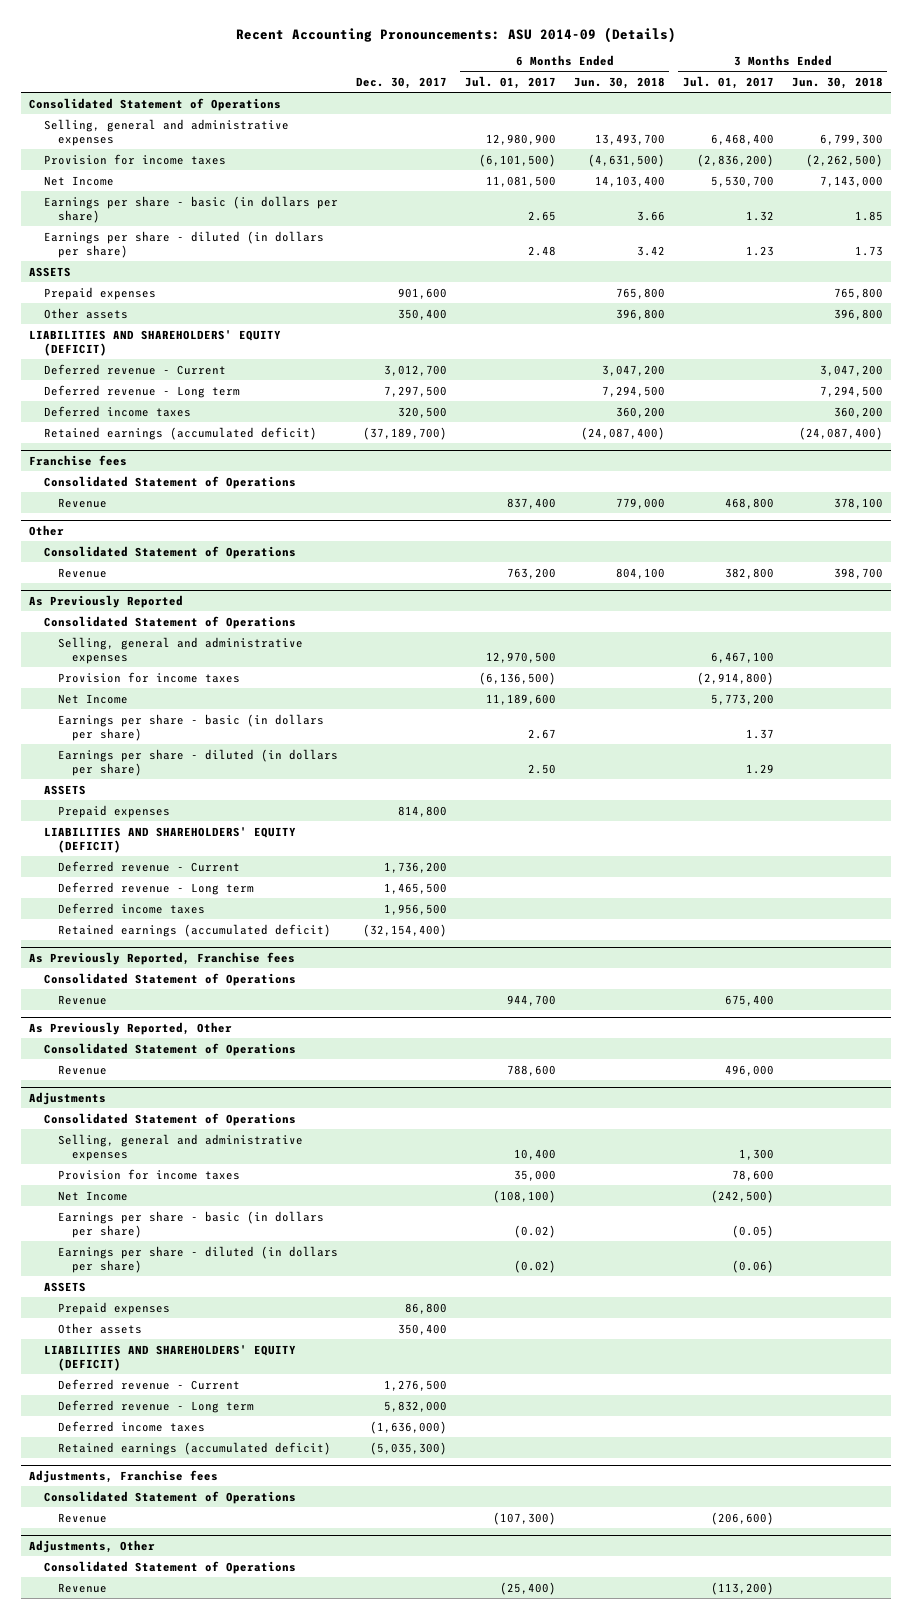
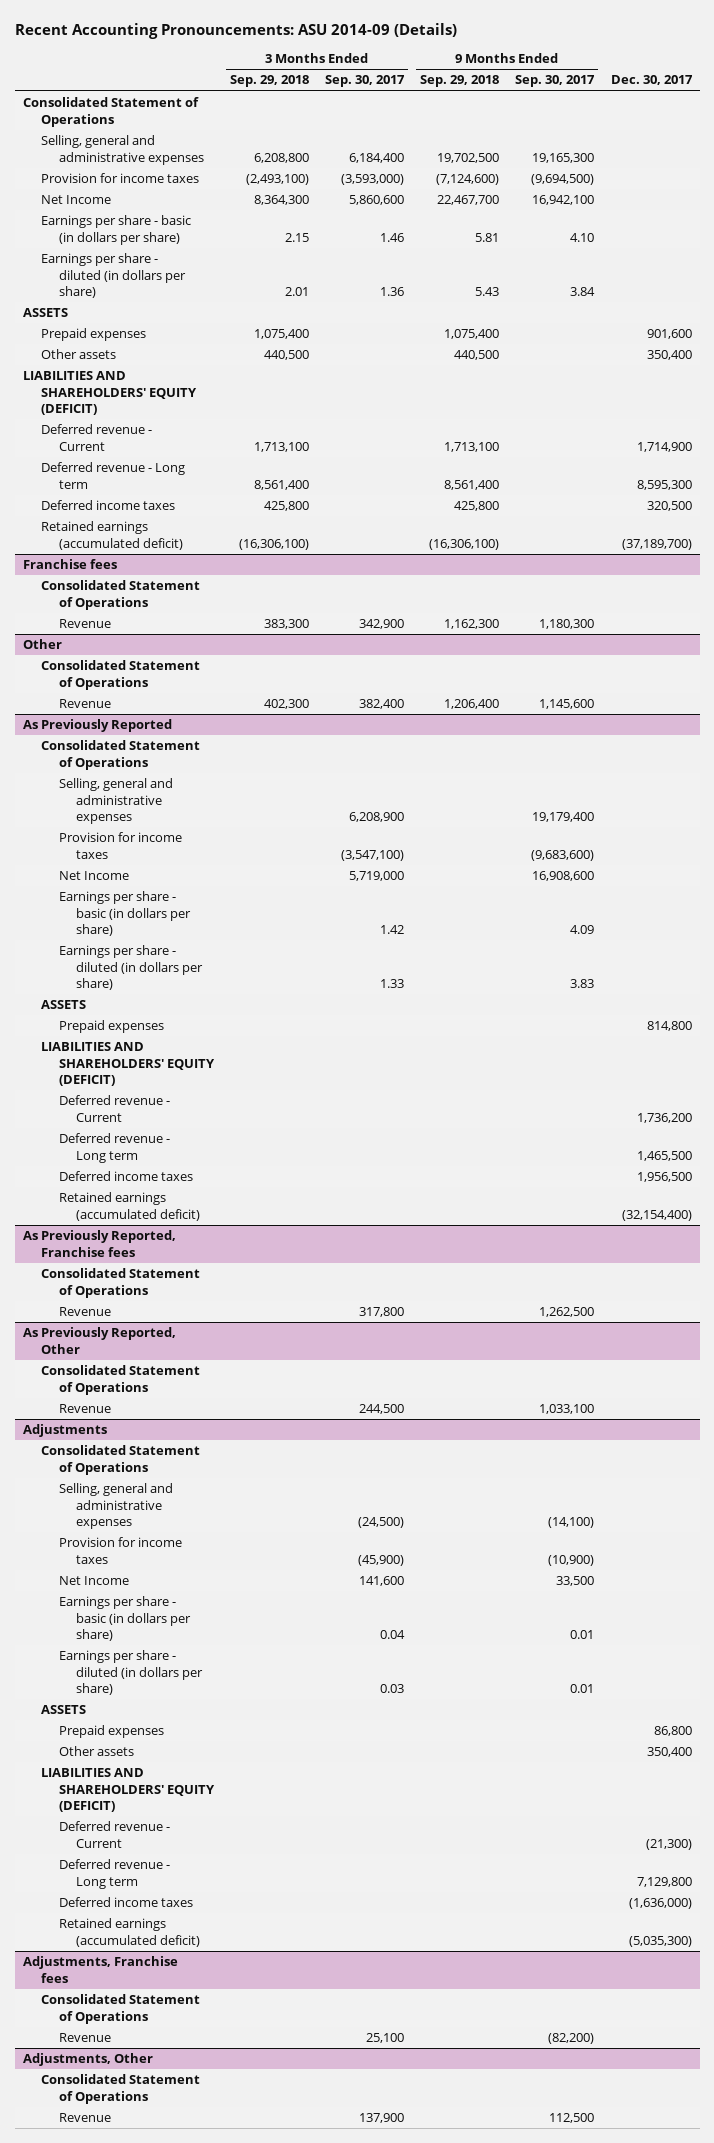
- | Dec. 30, 2017 | 6 Months Ended Jul. 01, 2017 | 6 Months Ended Jun. 30, 2018 | 3 Months Ended Jul. 01, 2017 | 3 Months Ended Jun. 30, 2018
+ | 3 Months Ended Sep. 29, 2018 | 3 Months Ended Sep. 30, 2017 | 9 Months Ended Sep. 29, 2018 | 9 Months Ended Sep. 30, 2017 | Dec. 30, 2017
- Deferred revenue - Current | 3,012,700 | | 3,047,200 | | 3,047,200
- Deferred revenue - Long term | 7,297,500 | | 7,294,500 | | 7,294,500
+ Deferred revenue - Current | 1,713,100 | | 1,713,100 | | 1,714,900
+ Deferred revenue - Long term | 8,561,400 | | 8,561,400 | | 8,595,300
@ Adjustments
- Deferred revenue - Current | 1,276,500 | | | |
- Deferred revenue - Long term | 5,832,000 | | | |
+ Deferred revenue - Current | | | | | (21,300)
+ Deferred revenue - Long term | | | | | 7,129,800

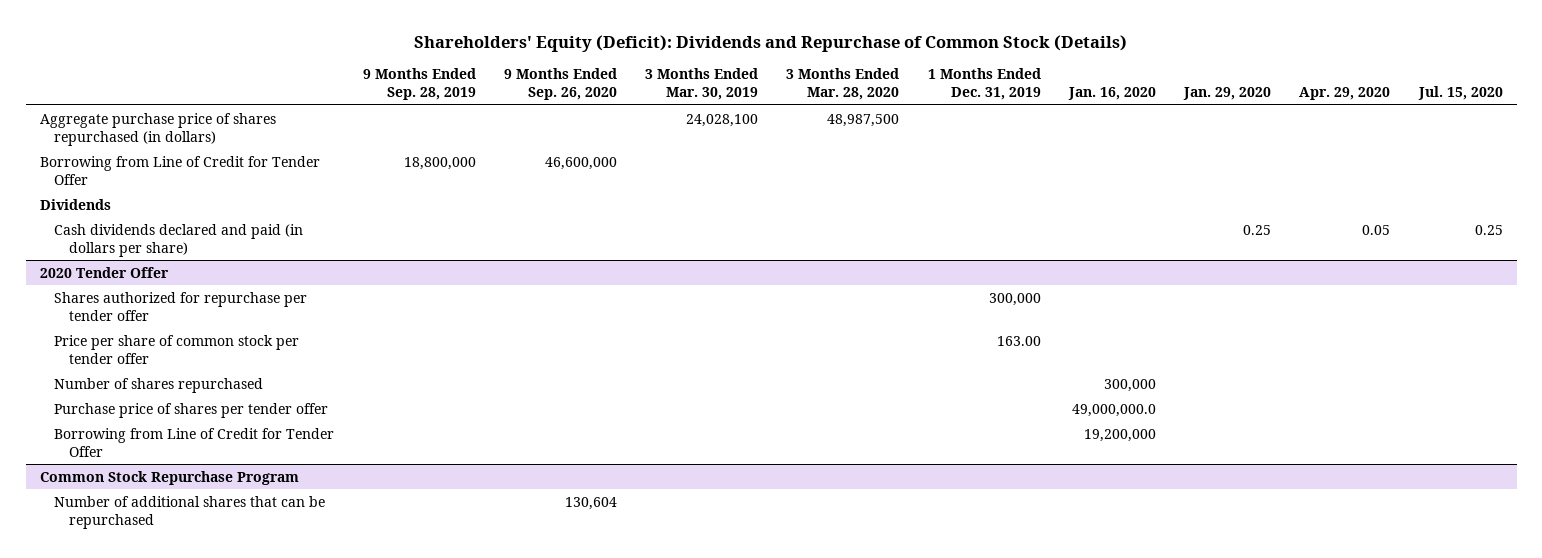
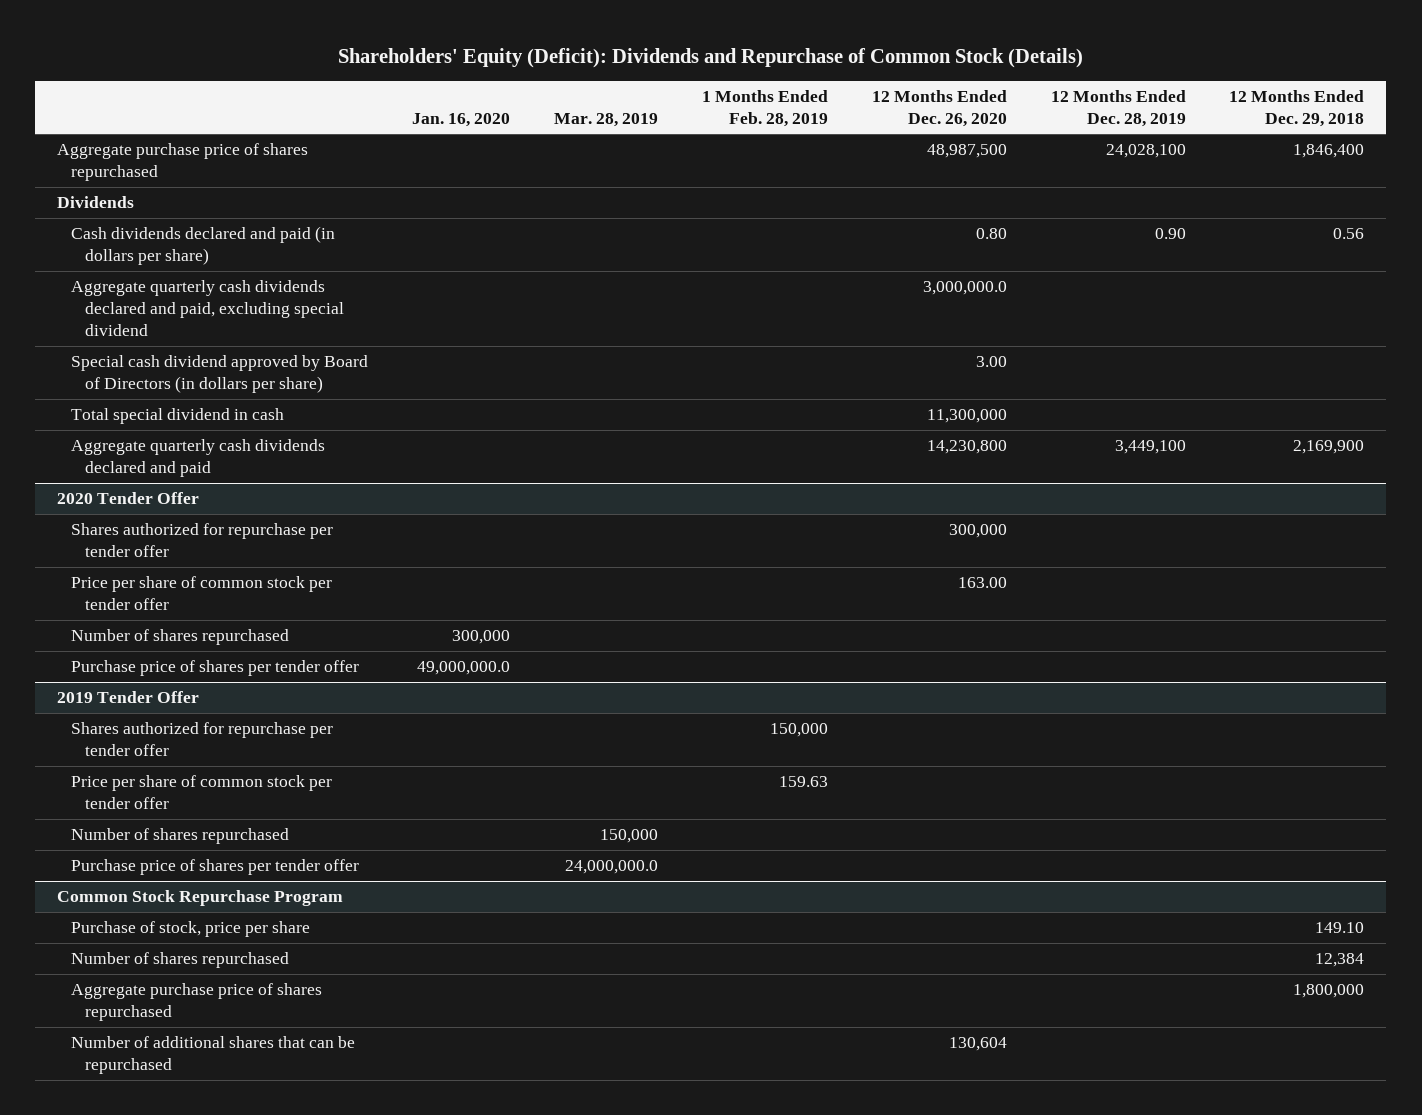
- | 9 Months Ended Sep. 28, 2019 | 9 Months Ended Sep. 26, 2020 | 3 Months Ended Mar. 30, 2019 | 3 Months Ended Mar. 28, 2020 | 1 Months Ended Dec. 31, 2019 | Jan. 16, 2020 | Jan. 29, 2020 | Apr. 29, 2020 | Jul. 15, 2020
+ | Jan. 16, 2020 | Mar. 28, 2019 | 1 Months Ended Feb. 28, 2019 | 12 Months Ended Dec. 26, 2020 | 12 Months Ended Dec. 28, 2019 | 12 Months Ended Dec. 29, 2018
- Aggregate purchase price of shares repurchased (in dollars) | | | 24,028,100 | 48,987,500 | | | | |
- Borrowing from Line of Credit for Tender Offer | 18,800,000 | 46,600,000 | | | | | | |
+ Aggregate purchase price of shares repurchased | | | | 48,987,500 | 24,028,100 | 1,846,400
+ Aggregate quarterly cash dividends declared and paid, excluding special dividend | | | | 3,000,000.0 | |
+ Special cash dividend approved by Board of Directors (in dollars per share) | | | | 3.00 | |
+ Total special dividend in cash | | | | 11,300,000 | |
+ Aggregate quarterly cash dividends declared and paid | | | | 14,230,800 | 3,449,100 | 2,169,900
@ 2020 Tender Offer
- Borrowing from Line of Credit for Tender Offer | | | | | | 19,200,000 | | |
+ 2019 Tender Offer
+ Shares authorized for repurchase per tender offer | | | 150,000 | | |
+ Price per share of common stock per tender offer | | | 159.63 | | |
+ Number of shares repurchased | | 150,000 | | | |
+ Purchase price of shares per tender offer | | 24,000,000.0 | | | |
@ Common Stock Repurchase Program
+ Purchase of stock, price per share | | | | | | 149.10
+ Number of shares repurchased | | | | | | 12,384
+ Aggregate purchase price of shares repurchased | | | | | | 1,800,000

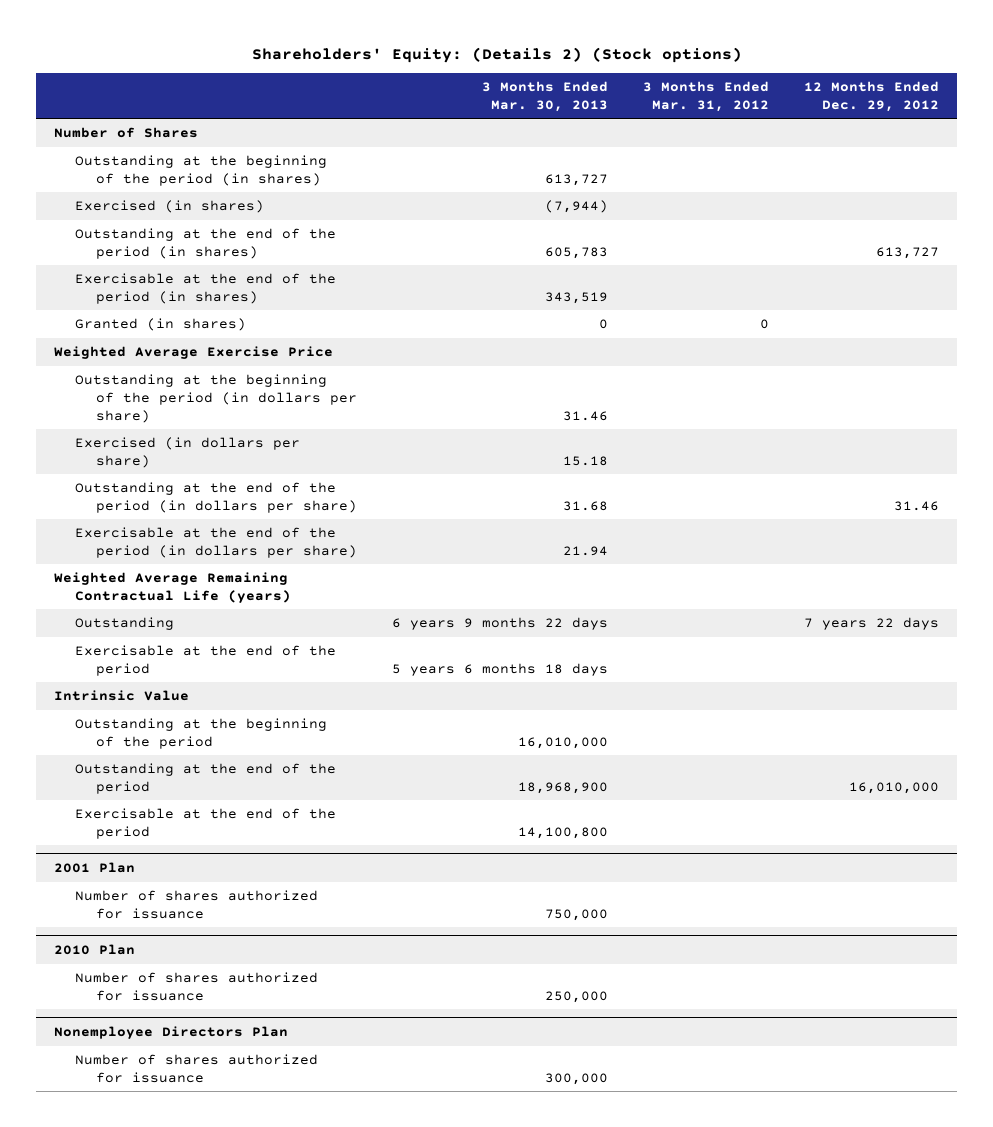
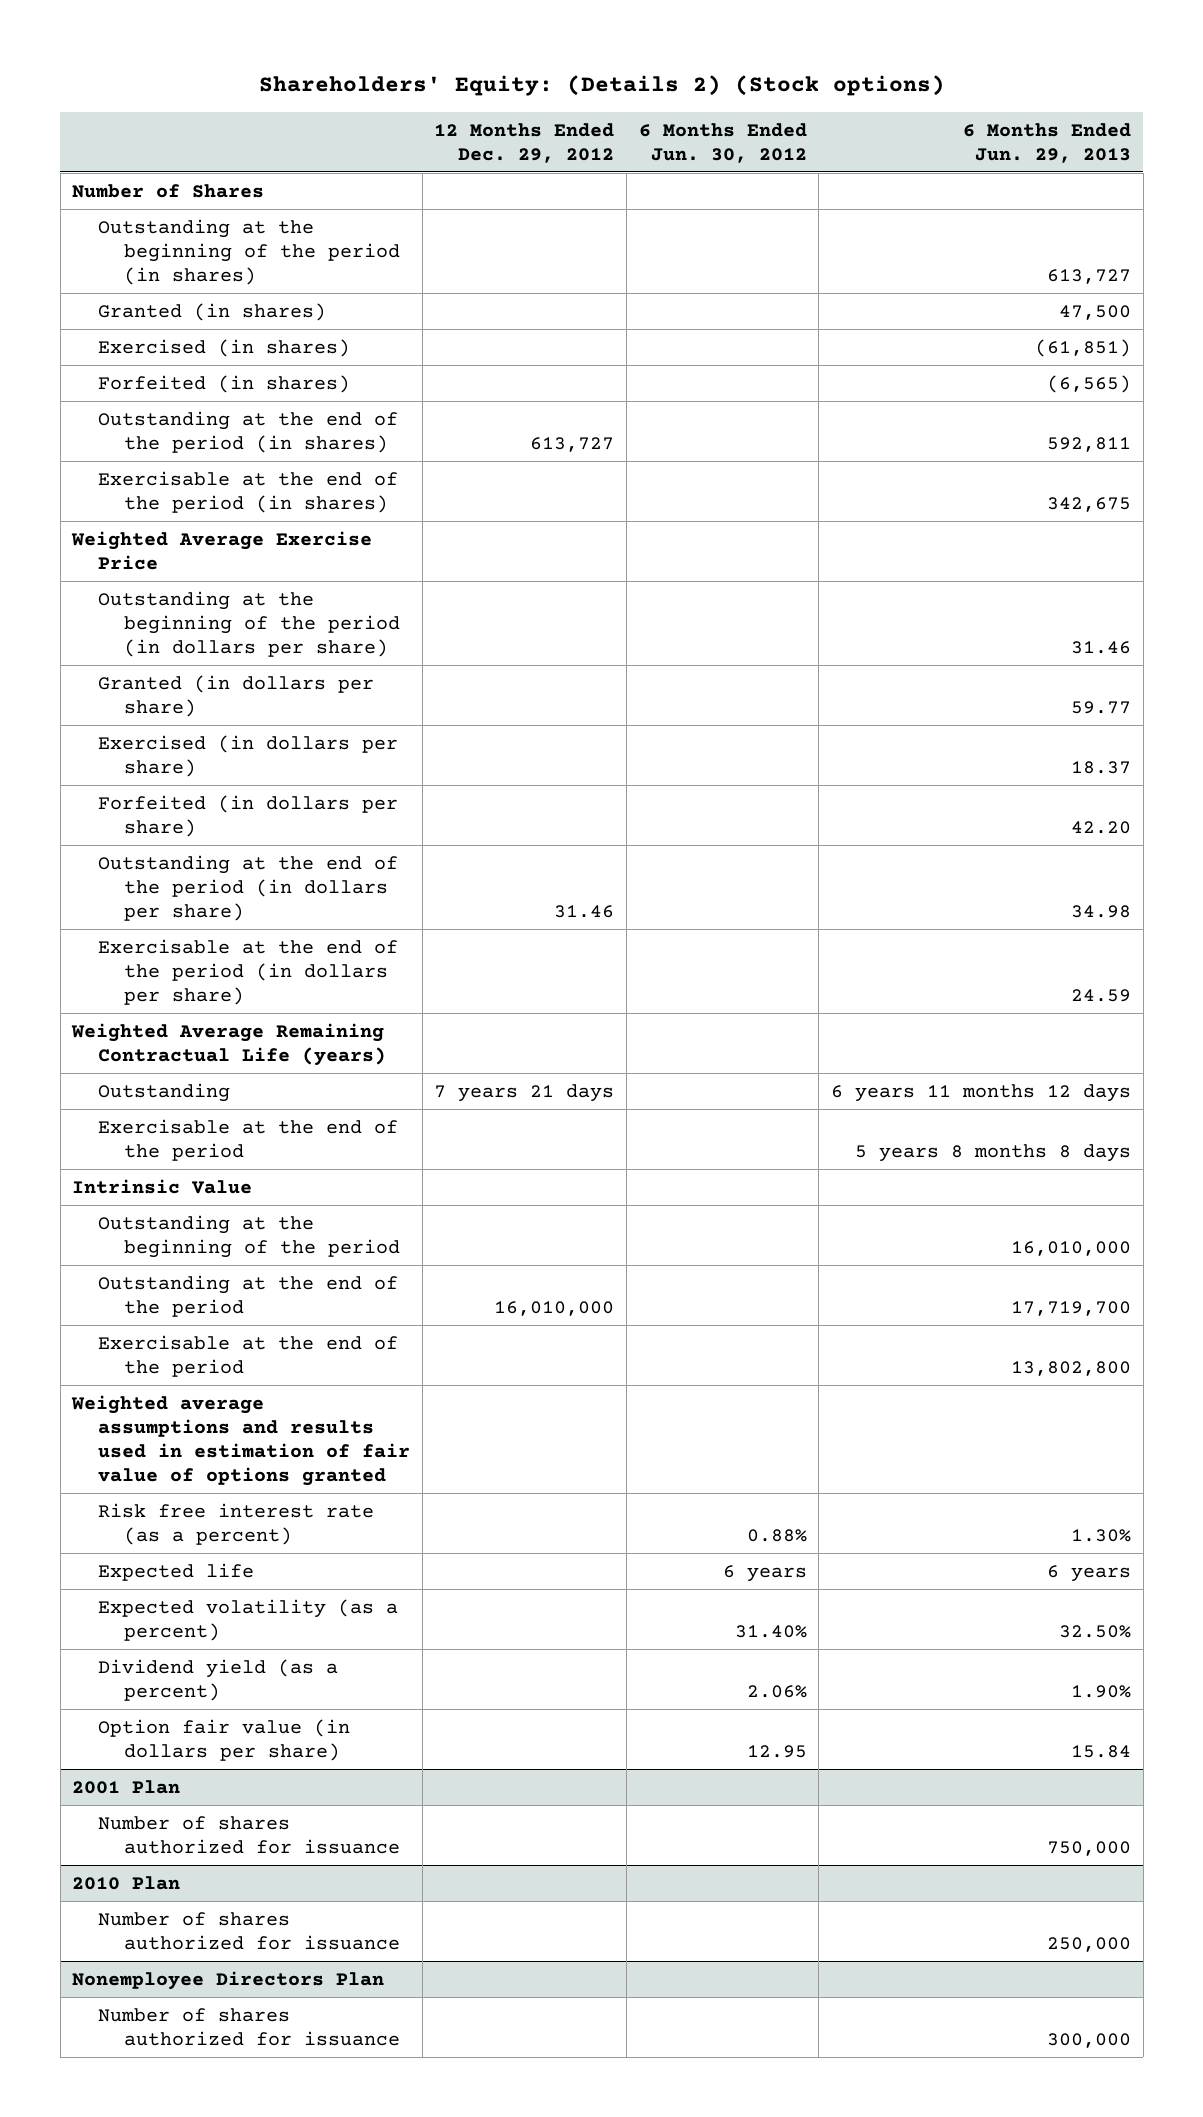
- | 3 Months Ended Mar. 30, 2013 | 3 Months Ended Mar. 31, 2012 | 12 Months Ended Dec. 29, 2012
+ | 12 Months Ended Dec. 29, 2012 | 6 Months Ended Jun. 30, 2012 | 6 Months Ended Jun. 29, 2013
moved up: Granted (in shares) | | | 47,500
+ Forfeited (in shares) | | | (6,565)
+ Granted (in dollars per share) | | | 59.77
+ Forfeited (in dollars per share) | | | 42.20
- Outstanding | 6 years 9 months 22 days | | 7 years 22 days
+ Outstanding | 7 years 21 days | | 6 years 11 months 12 days
+ Weighted average assumptions and results used in estimation of fair value of options granted
+ Risk free interest rate (as a percent) | | 0.88% | 1.30%
+ Expected life | | 6 years | 6 years
+ Expected volatility (as a percent) | | 31.40% | 32.50%
+ Dividend yield (as a percent) | | 2.06% | 1.90%
+ Option fair value (in dollars per share) | | 12.95 | 15.84

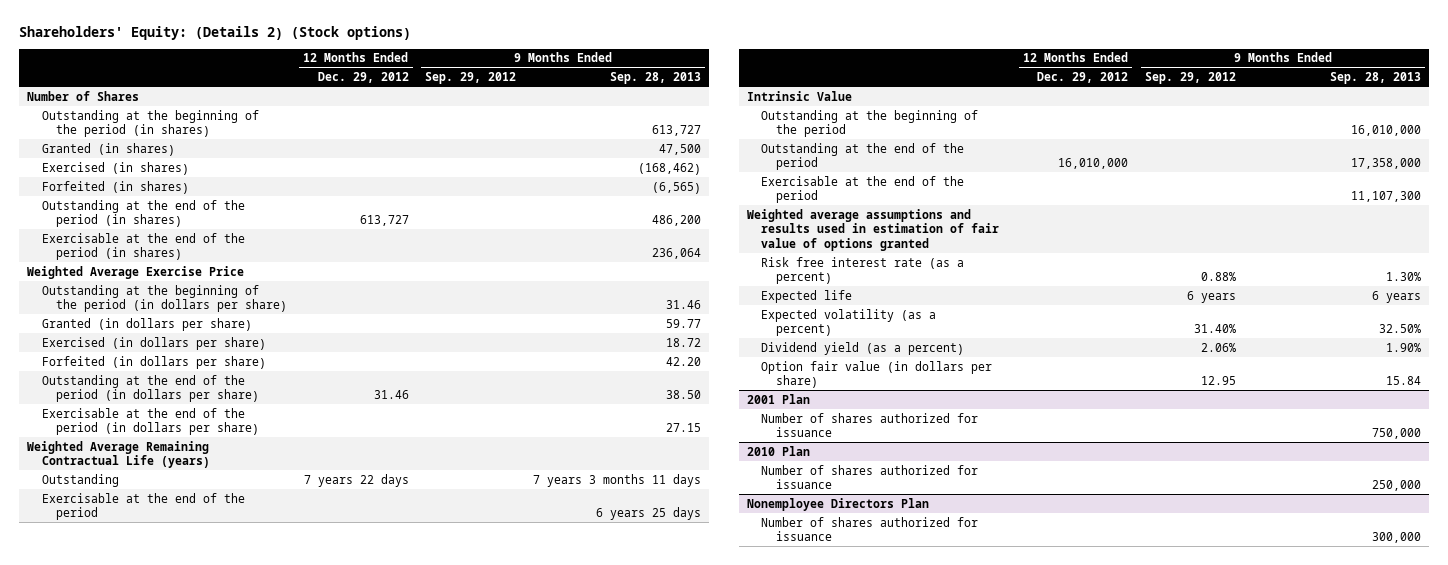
- | 12 Months Ended Dec. 29, 2012 | 6 Months Ended Jun. 30, 2012 | 6 Months Ended Jun. 29, 2013
+ | 12 Months Ended Dec. 29, 2012 | 9 Months Ended Sep. 29, 2012 | 9 Months Ended Sep. 28, 2013
- Outstanding | 7 years 21 days | | 6 years 11 months 12 days
+ Outstanding | 7 years 22 days | | 7 years 3 months 11 days

